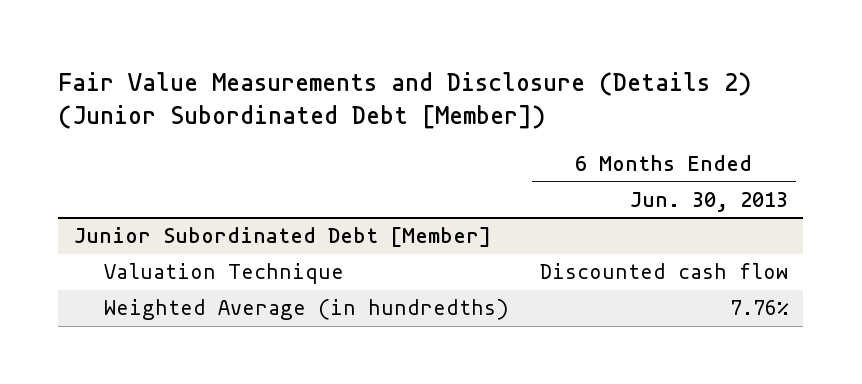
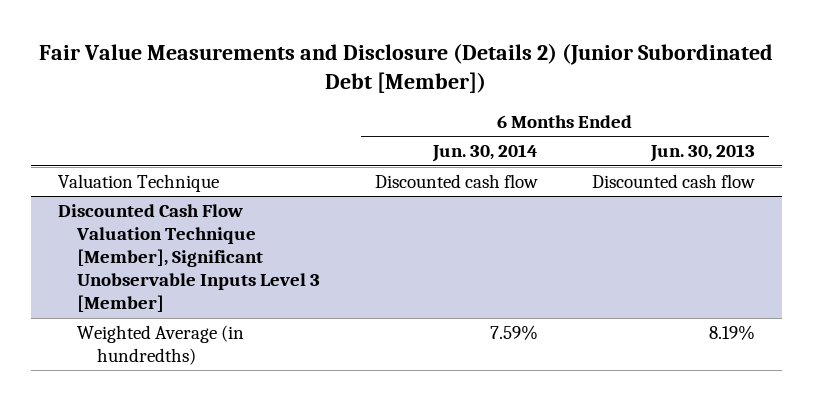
- | 6 Months Ended Jun. 30, 2013
+ | 6 Months Ended Jun. 30, 2014 | 6 Months Ended Jun. 30, 2013
- Junior Subordinated Debt [Member]
- Weighted Average (in hundredths) | 7.76%
+ Discounted Cash Flow Valuation Technique [Member], Significant Unobservable Inputs Level 3 [Member]
+ Weighted Average (in hundredths) | 7.59% | 8.19%

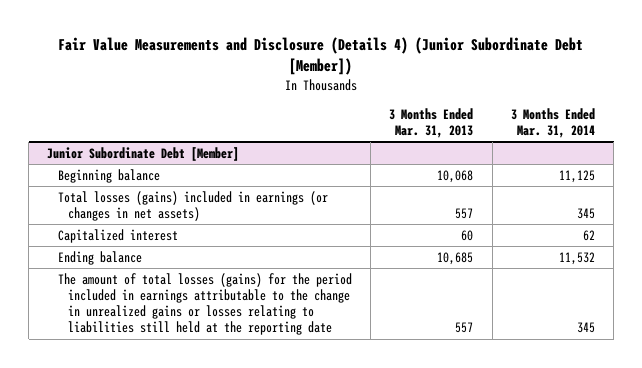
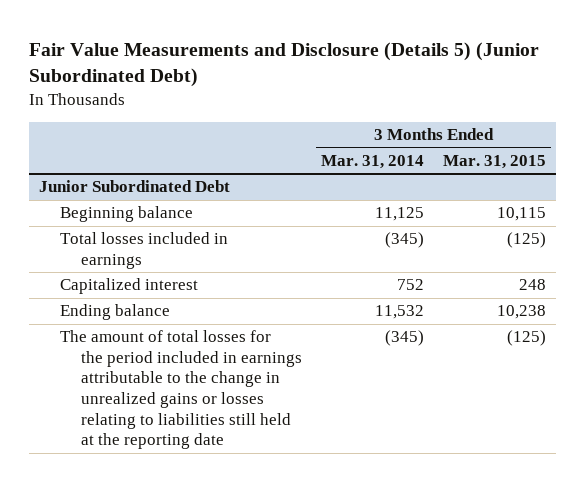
- Fair Value Measurements and Disclosure (Details 4) (Junior Subordinate Debt [Member])
+ Fair Value Measurements and Disclosure (Details 5) (Junior Subordinated Debt)
- | 3 Months Ended Mar. 31, 2013 | 3 Months Ended Mar. 31, 2014
+ | 3 Months Ended Mar. 31, 2014 | 3 Months Ended Mar. 31, 2015
- Junior Subordinate Debt [Member]
+ Junior Subordinated Debt
- Total losses (gains) included in earnings (or changes in net assets) | 557 | 345
- Capitalized interest | 60 | 62
+ Total losses included in earnings | (345) | (125)
+ Capitalized interest | 752 | 248
- The amount of total losses (gains) for the period included in earnings attributable to the change in unrealized gains or losses relating to liabilities still held at the reporting date | 557 | 345
+ The amount of total losses for the period included in earnings attributable to the change in unrealized gains or losses relating to liabilities still held at the reporting date | (345) | (125)

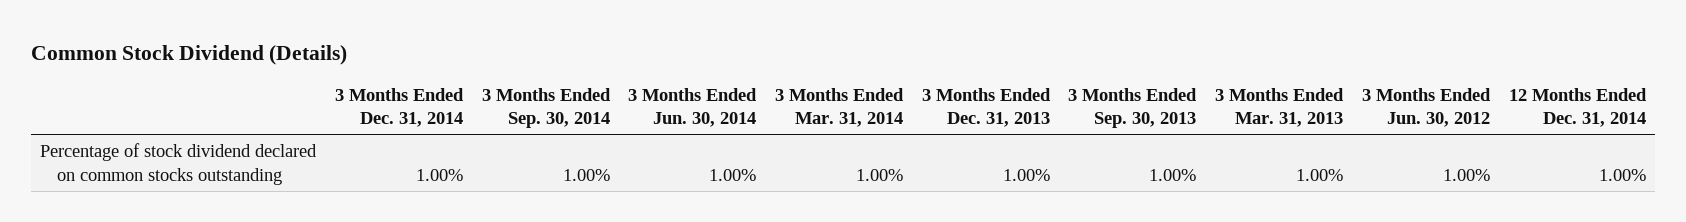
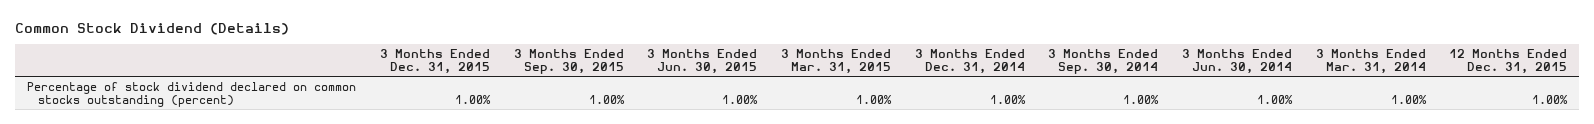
- | 3 Months Ended Dec. 31, 2014 | 3 Months Ended Sep. 30, 2014 | 3 Months Ended Jun. 30, 2014 | 3 Months Ended Mar. 31, 2014 | 3 Months Ended Dec. 31, 2013 | 3 Months Ended Sep. 30, 2013 | 3 Months Ended Mar. 31, 2013 | 3 Months Ended Jun. 30, 2012 | 12 Months Ended Dec. 31, 2014
+ | 3 Months Ended Dec. 31, 2015 | 3 Months Ended Sep. 30, 2015 | 3 Months Ended Jun. 30, 2015 | 3 Months Ended Mar. 31, 2015 | 3 Months Ended Dec. 31, 2014 | 3 Months Ended Sep. 30, 2014 | 3 Months Ended Jun. 30, 2014 | 3 Months Ended Mar. 31, 2014 | 12 Months Ended Dec. 31, 2015
- Percentage of stock dividend declared on common stocks outstanding | 1.00% | 1.00% | 1.00% | 1.00% | 1.00% | 1.00% | 1.00% | 1.00% | 1.00%
+ Percentage of stock dividend declared on common stocks outstanding (percent) | 1.00% | 1.00% | 1.00% | 1.00% | 1.00% | 1.00% | 1.00% | 1.00% | 1.00%

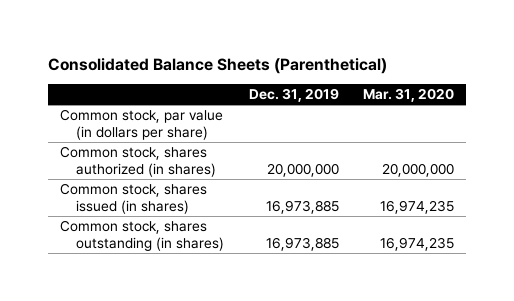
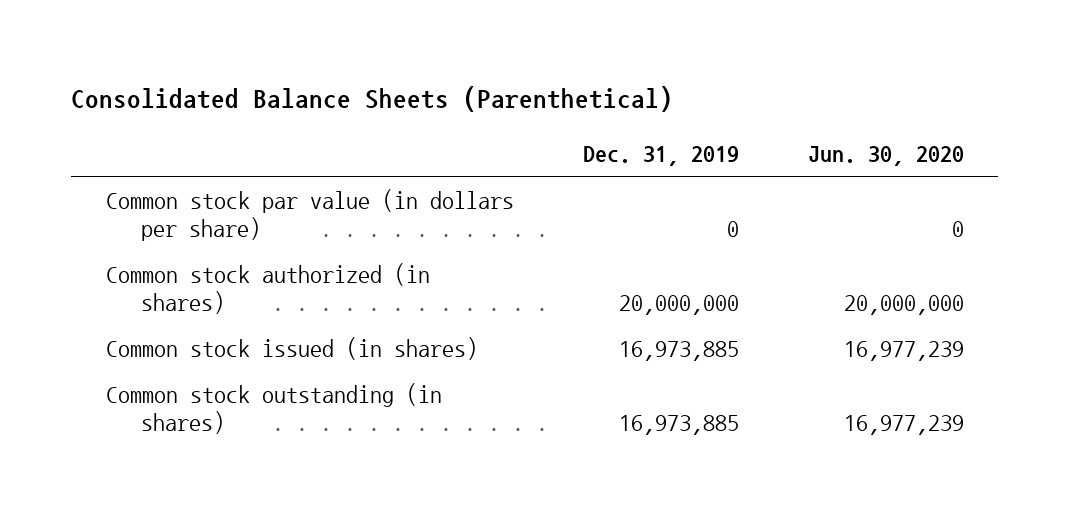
- | Dec. 31, 2019 | Mar. 31, 2020
+ | Dec. 31, 2019 | Jun. 30, 2020
- Common stock, par value (in dollars per share)
- Common stock, shares authorized (in shares) | 20,000,000 | 20,000,000
- Common stock, shares issued (in shares) | 16,973,885 | 16,974,235
- Common stock, shares outstanding (in shares) | 16,973,885 | 16,974,235
+ Common stock par value (in dollars per share) | 0 | 0
+ Common stock authorized (in shares) | 20,000,000 | 20,000,000
+ Common stock issued (in shares) | 16,973,885 | 16,977,239
+ Common stock outstanding (in shares) | 16,973,885 | 16,977,239

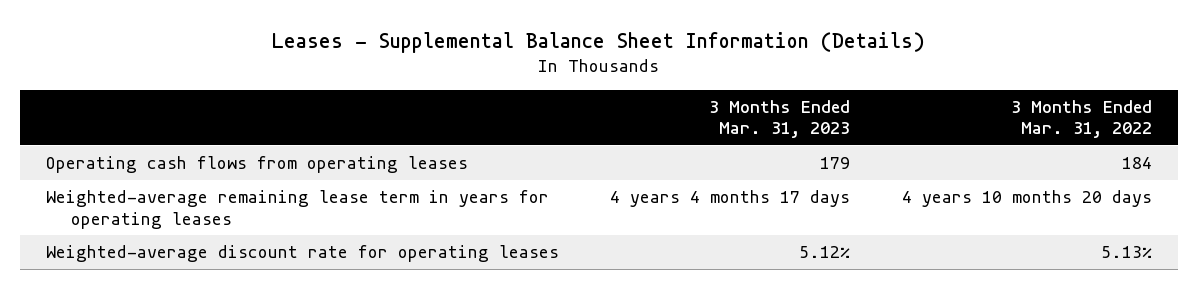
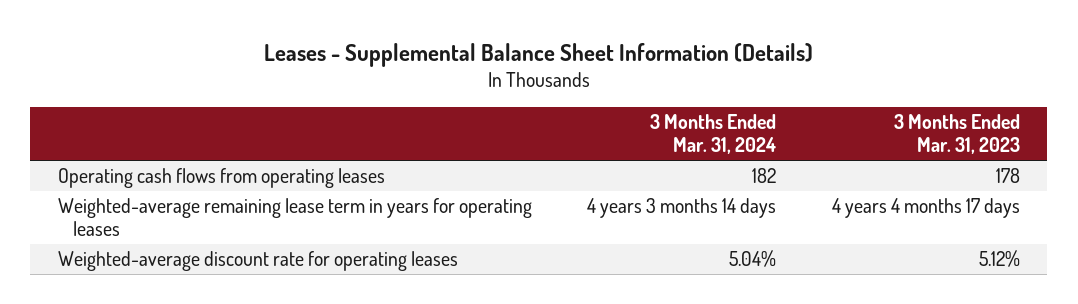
- | 3 Months Ended Mar. 31, 2023 | 3 Months Ended Mar. 31, 2022
+ | 3 Months Ended Mar. 31, 2024 | 3 Months Ended Mar. 31, 2023
- Operating cash flows from operating leases | 179 | 184
+ Operating cash flows from operating leases | 182 | 178

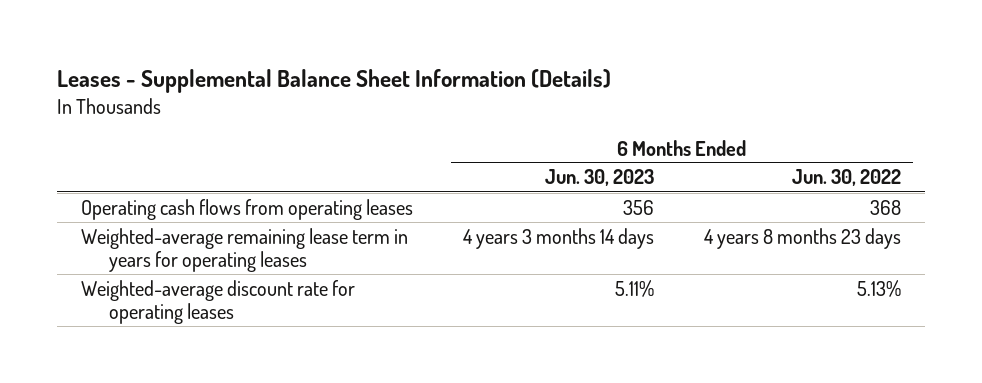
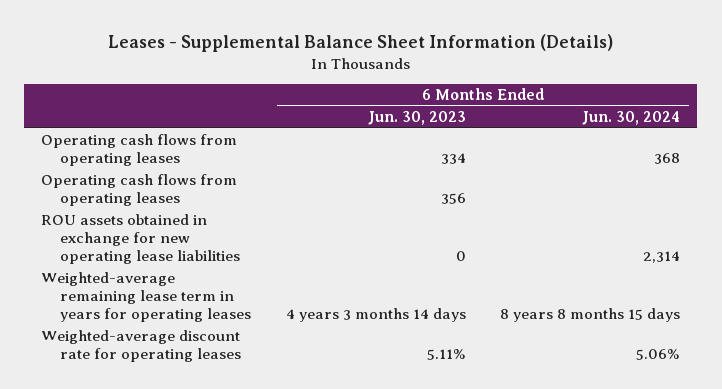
- | 6 Months Ended Jun. 30, 2023 | 6 Months Ended Jun. 30, 2022
+ | 6 Months Ended Jun. 30, 2023 | 6 Months Ended Jun. 30, 2024
+ Operating cash flows from operating leases | 334 | 368
+ ROU assets obtained in exchange for new operating lease liabilities | 0 | 2,314

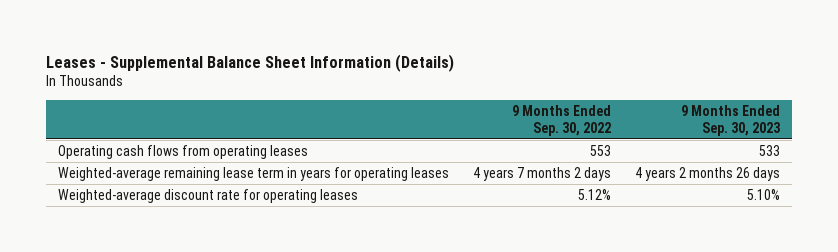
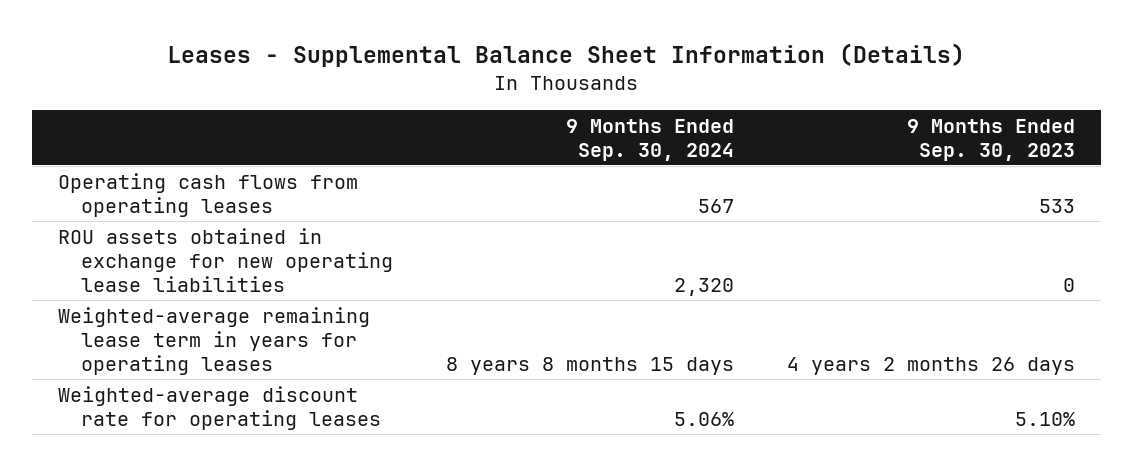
- | 9 Months Ended Sep. 30, 2022 | 9 Months Ended Sep. 30, 2023
+ | 9 Months Ended Sep. 30, 2024 | 9 Months Ended Sep. 30, 2023
+ ROU assets obtained in exchange for new operating lease liabilities | 2,320 | 0

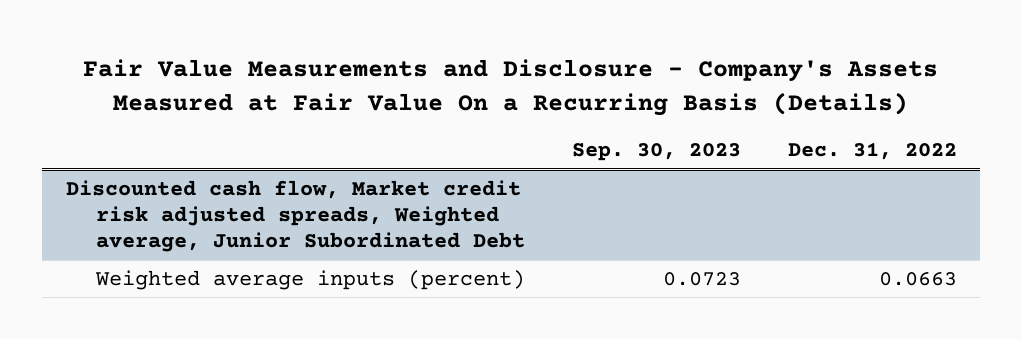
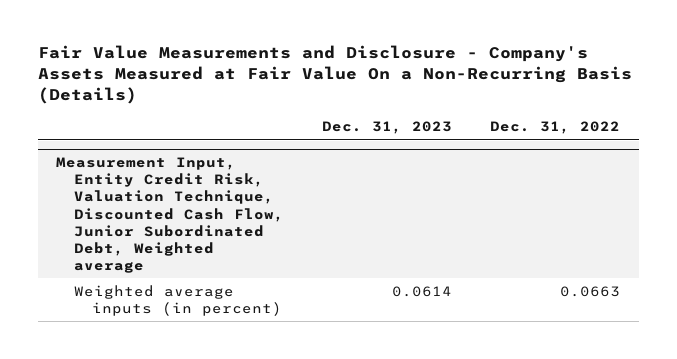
- Fair Value Measurements and Disclosure - Company's Assets Measured at Fair Value On a Recurring Basis (Details)
+ Fair Value Measurements and Disclosure - Company's Assets Measured at Fair Value On a Non-Recurring Basis (Details)
- | Sep. 30, 2023 | Dec. 31, 2022
+ | Dec. 31, 2023 | Dec. 31, 2022
- Discounted cash flow, Market credit risk adjusted spreads, Weighted average, Junior Subordinated Debt
- Weighted average inputs (percent) | 0.0723 | 0.0663
+ Measurement Input, Entity Credit Risk, Valuation Technique, Discounted Cash Flow, Junior Subordinated Debt, Weighted average
+ Weighted average inputs (in percent) | 0.0614 | 0.0663

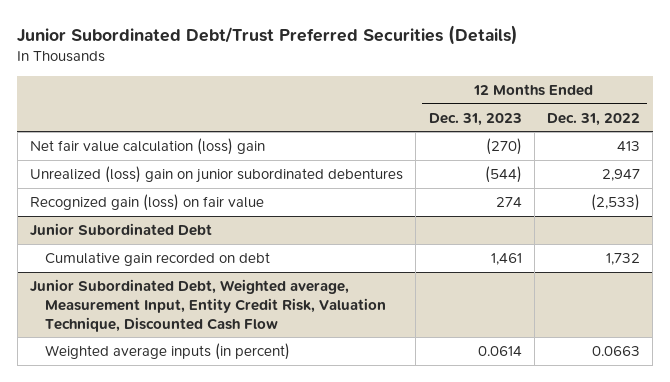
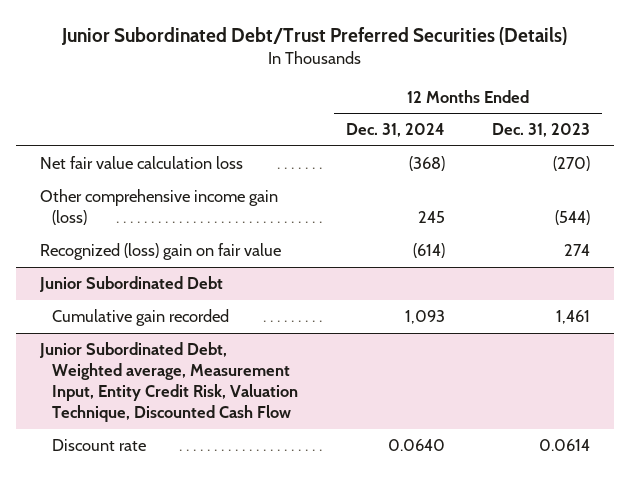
- | 12 Months Ended Dec. 31, 2023 | 12 Months Ended Dec. 31, 2022
+ | 12 Months Ended Dec. 31, 2024 | 12 Months Ended Dec. 31, 2023
- Net fair value calculation (loss) gain | (270) | 413
- Unrealized (loss) gain on junior subordinated debentures | (544) | 2,947
- Recognized gain (loss) on fair value | 274 | (2,533)
+ Net fair value calculation loss | (368) | (270)
+ Other comprehensive income gain (loss) | 245 | (544)
+ Recognized (loss) gain on fair value | (614) | 274
@ Junior Subordinated Debt
- Cumulative gain recorded on debt | 1,461 | 1,732
+ Cumulative gain recorded | 1,093 | 1,461
@ Junior Subordinated Debt, Weighted average, Measurement Input, Entity Credit Risk, Valuation Technique, Discounted Cash Flow
- Weighted average inputs (in percent) | 0.0614 | 0.0663
+ Discount rate | 0.0640 | 0.0614

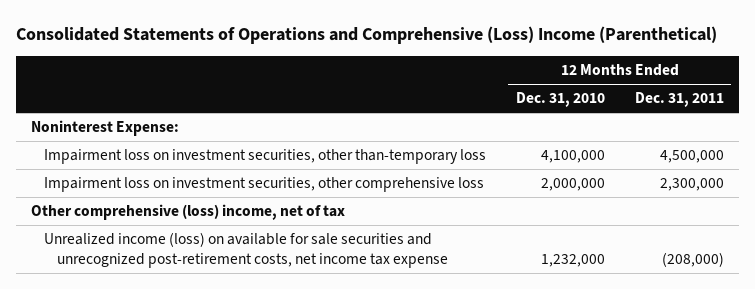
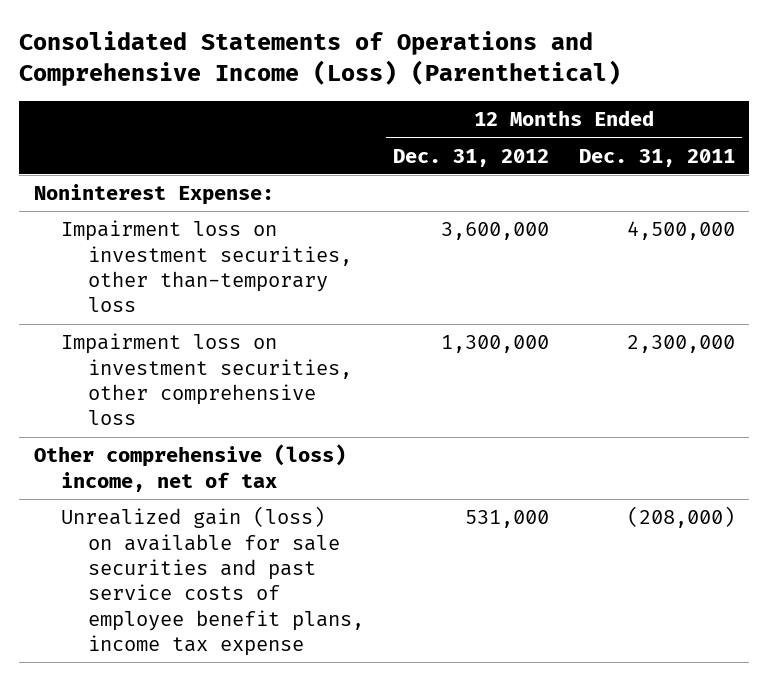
- Consolidated Statements of Operations and Comprehensive (Loss) Income (Parenthetical)
+ Consolidated Statements of Operations and Comprehensive Income (Loss) (Parenthetical)
- | 12 Months Ended Dec. 31, 2010 | 12 Months Ended Dec. 31, 2011
+ | 12 Months Ended Dec. 31, 2012 | 12 Months Ended Dec. 31, 2011
- Unrealized income (loss) on available for sale securities and unrecognized post-retirement costs, net income tax expense | 1,232,000 | (208,000)
+ Unrealized gain (loss) on available for sale securities and past service costs of employee benefit plans, income tax expense | 531,000 | (208,000)

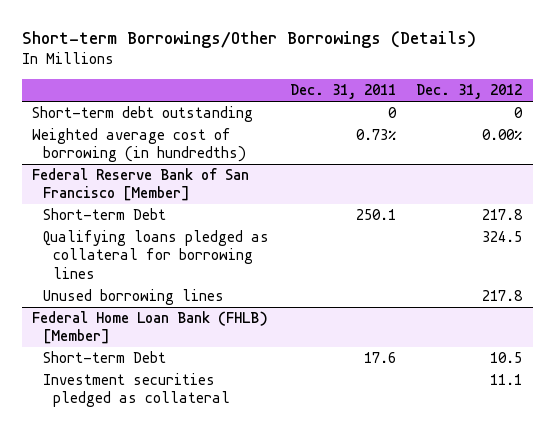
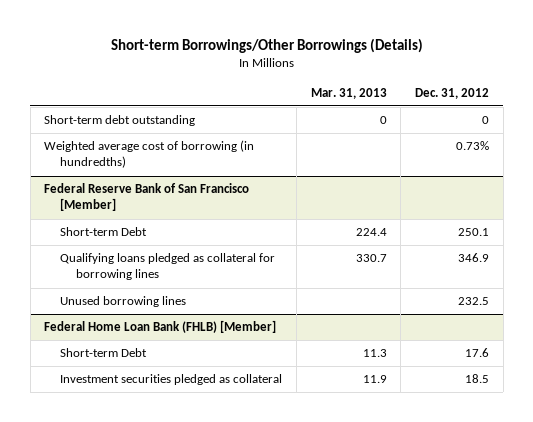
- | Dec. 31, 2011 | Dec. 31, 2012
+ | Mar. 31, 2013 | Dec. 31, 2012
- Weighted average cost of borrowing (in hundredths) | 0.73% | 0.00%
+ Weighted average cost of borrowing (in hundredths) | | 0.73%
@ Federal Reserve Bank of San Francisco [Member]
- Short-term Debt | 250.1 | 217.8
- Qualifying loans pledged as collateral for borrowing lines | | 324.5
- Unused borrowing lines | | 217.8
+ Short-term Debt | 224.4 | 250.1
+ Qualifying loans pledged as collateral for borrowing lines | 330.7 | 346.9
+ Unused borrowing lines | | 232.5
@ Federal Home Loan Bank (FHLB) [Member]
- Short-term Debt | 17.6 | 10.5
- Investment securities pledged as collateral | | 11.1
+ Short-term Debt | 11.3 | 17.6
+ Investment securities pledged as collateral | 11.9 | 18.5

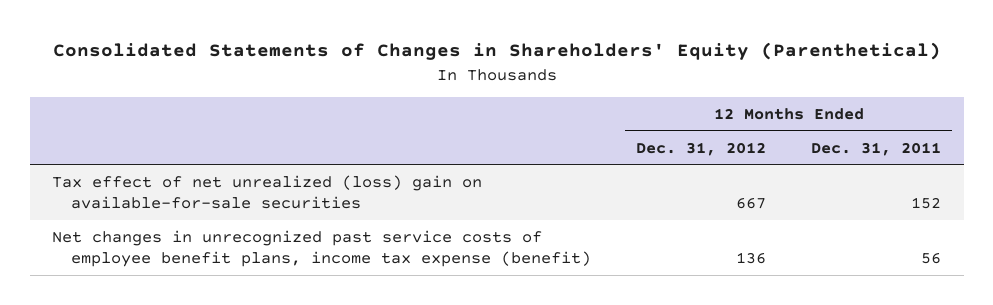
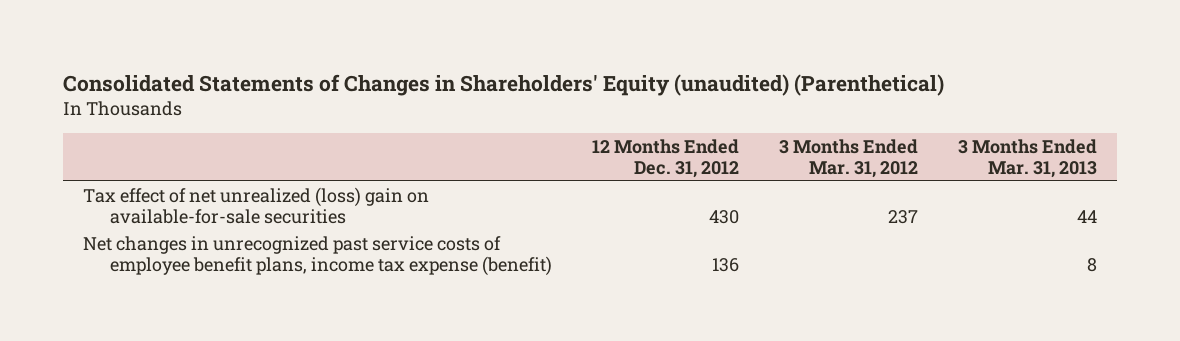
- Consolidated Statements of Changes in Shareholders' Equity (Parenthetical)
+ Consolidated Statements of Changes in Shareholders' Equity (unaudited) (Parenthetical)
- | 12 Months Ended Dec. 31, 2012 | 12 Months Ended Dec. 31, 2011
+ | 12 Months Ended Dec. 31, 2012 | 3 Months Ended Mar. 31, 2012 | 3 Months Ended Mar. 31, 2013
- Tax effect of net unrealized (loss) gain on available-for-sale securities | 667 | 152
+ Tax effect of net unrealized (loss) gain on available-for-sale securities | 430 | 237 | 44

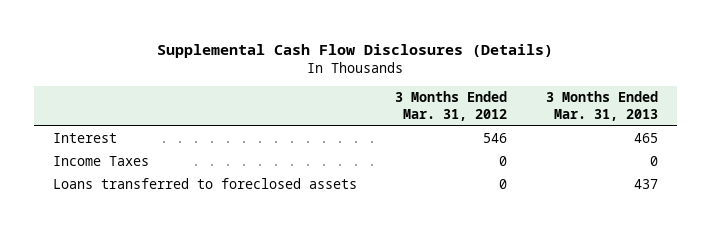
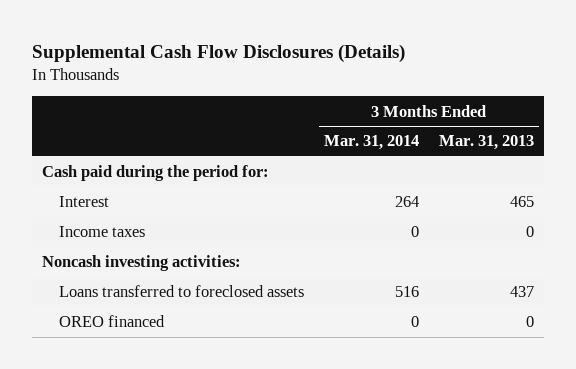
- | 3 Months Ended Mar. 31, 2012 | 3 Months Ended Mar. 31, 2013
+ | 3 Months Ended Mar. 31, 2014 | 3 Months Ended Mar. 31, 2013
+ Cash paid during the period for:
- Income Taxes | 0 | 0
+ Income taxes | 0 | 0
+ Noncash investing activities:
+ OREO financed | 0 | 0

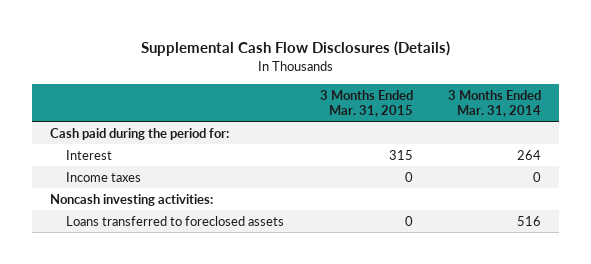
- | 3 Months Ended Mar. 31, 2014 | 3 Months Ended Mar. 31, 2013
+ | 3 Months Ended Mar. 31, 2015 | 3 Months Ended Mar. 31, 2014
- OREO financed | 0 | 0

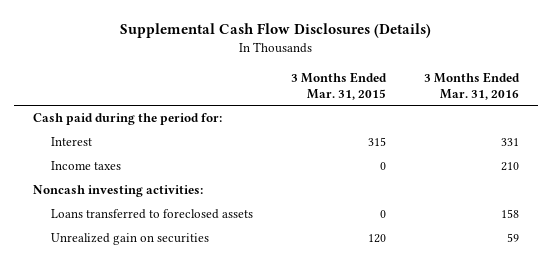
- | 3 Months Ended Mar. 31, 2015 | 3 Months Ended Mar. 31, 2014
+ | 3 Months Ended Mar. 31, 2015 | 3 Months Ended Mar. 31, 2016
+ Unrealized gain on securities | 120 | 59

